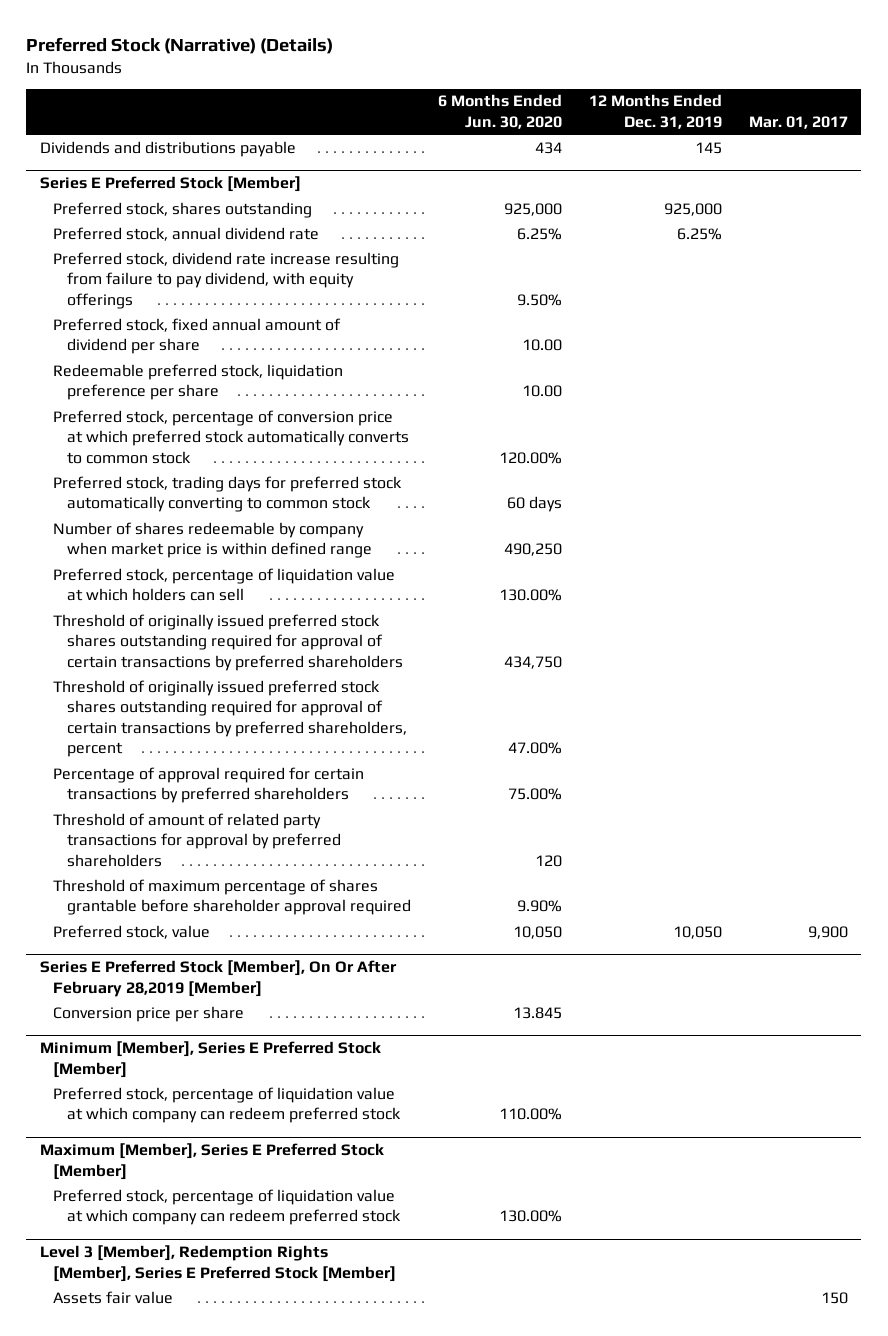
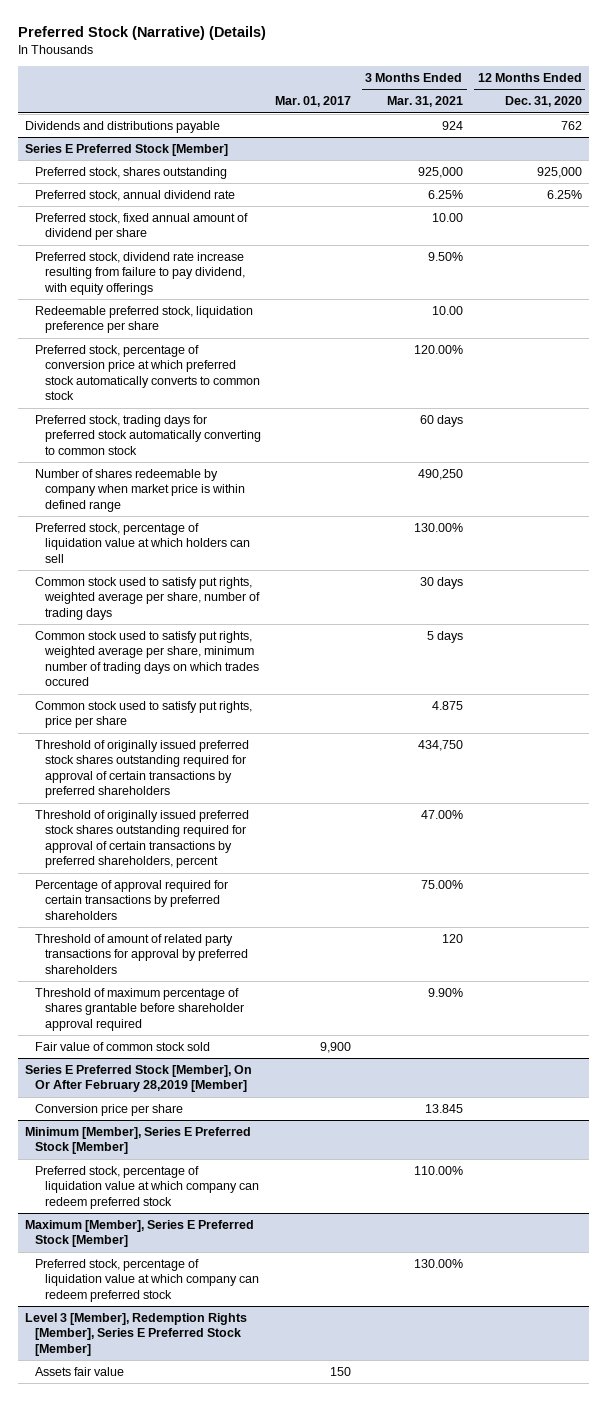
- | 6 Months Ended Jun. 30, 2020 | 12 Months Ended Dec. 31, 2019 | Mar. 01, 2017
+ | Mar. 01, 2017 | 3 Months Ended Mar. 31, 2021 | 12 Months Ended Dec. 31, 2020
@ Series E Preferred Stock [Member]
moved down: Preferred stock, dividend rate increase resulting from failure to pay dividend, with equity offerings | | 9.50% |
+ Common stock used to satisfy put rights, weighted average per share, number of trading days | | 30 days |
+ Common stock used to satisfy put rights, weighted average per share, minimum number of trading days on which trades occured | | 5 days |
+ Common stock used to satisfy put rights, price per share | | 4.875 |
- Preferred stock, value | 10,050 | 10,050 | 9,900
+ Fair value of common stock sold | 9,900 | |

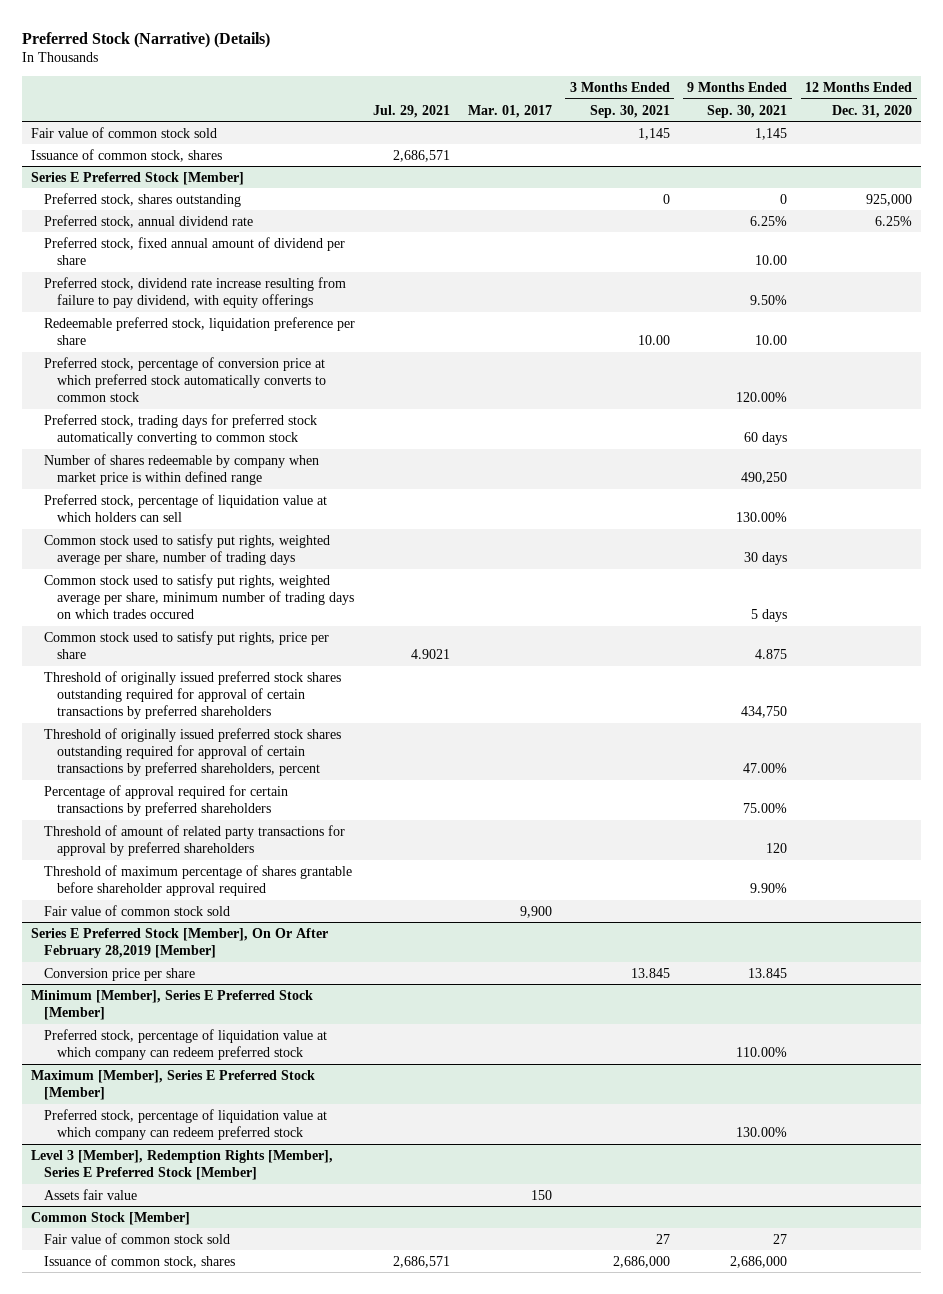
- | Mar. 01, 2017 | 3 Months Ended Mar. 31, 2021 | 12 Months Ended Dec. 31, 2020
+ | Jul. 29, 2021 | Mar. 01, 2017 | 3 Months Ended Sep. 30, 2021 | 9 Months Ended Sep. 30, 2021 | 12 Months Ended Dec. 31, 2020
- Dividends and distributions payable | | 924 | 762
+ Fair value of common stock sold | | | 1,145 | 1,145 |
+ Issuance of common stock, shares | 2,686,571 | | | |
+ Common Stock [Member]
+ Fair value of common stock sold | | | 27 | 27 |
+ Issuance of common stock, shares | 2,686,571 | | 2,686,000 | 2,686,000 |

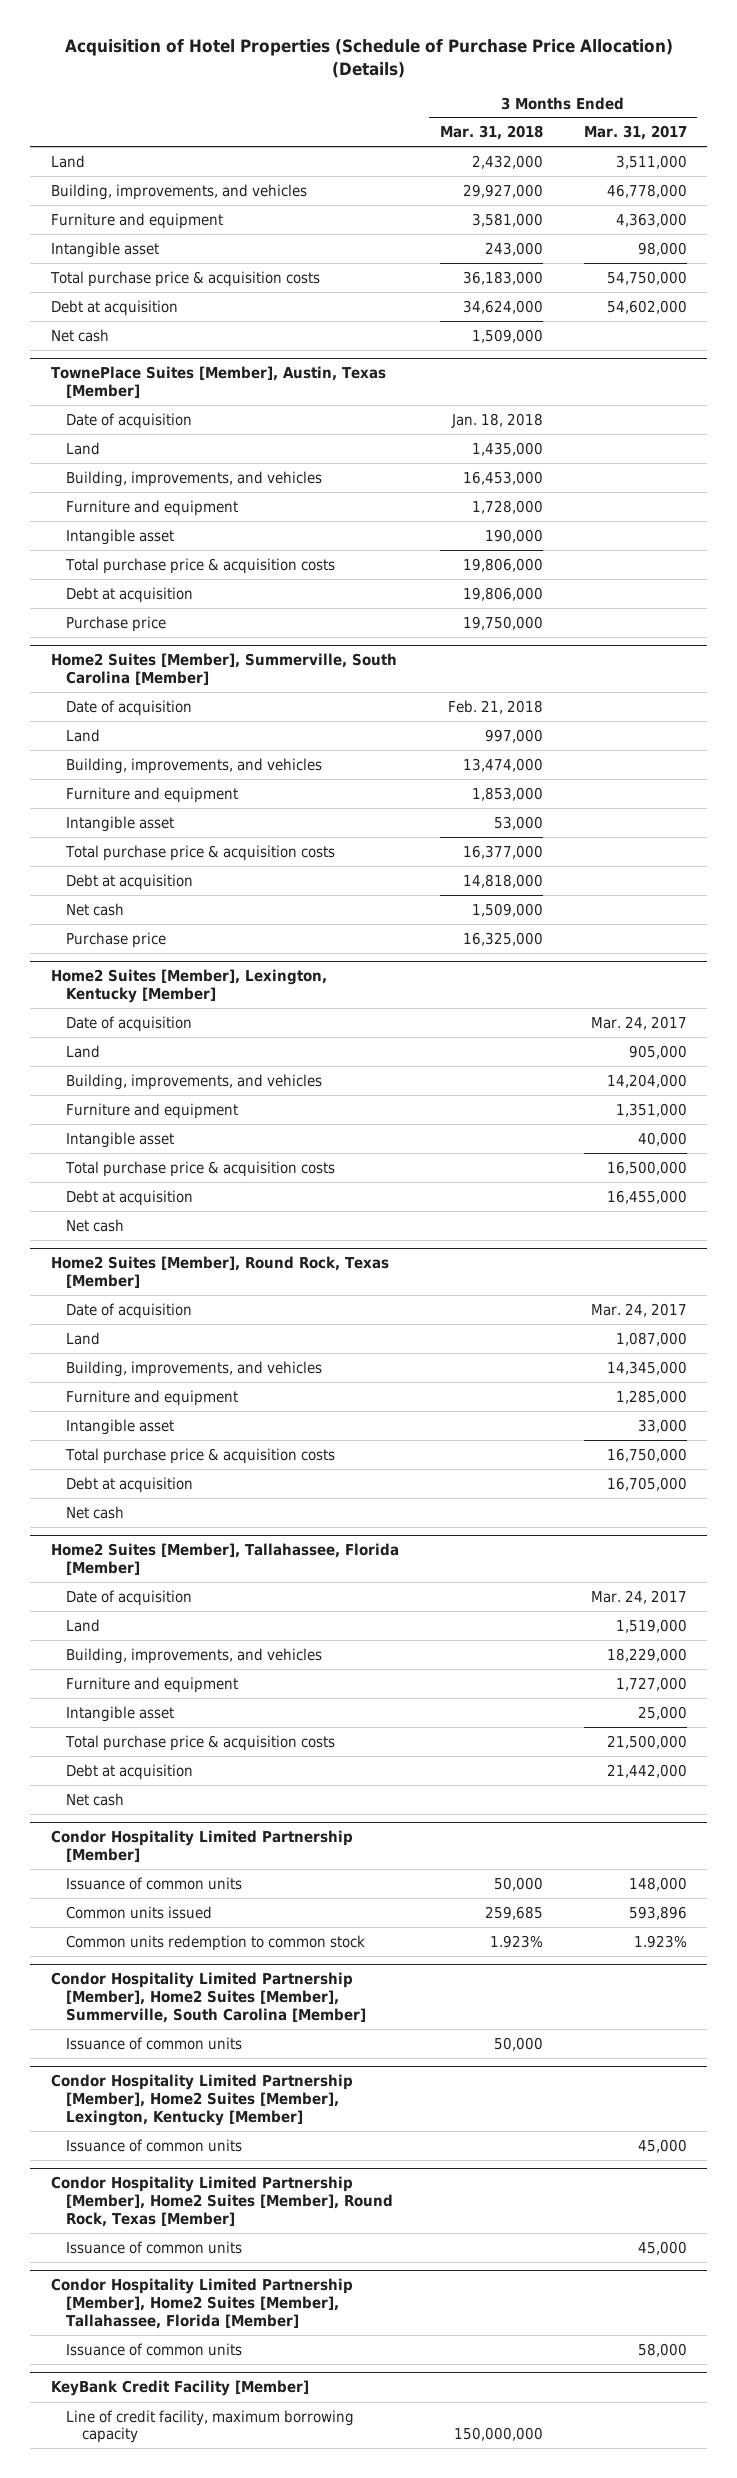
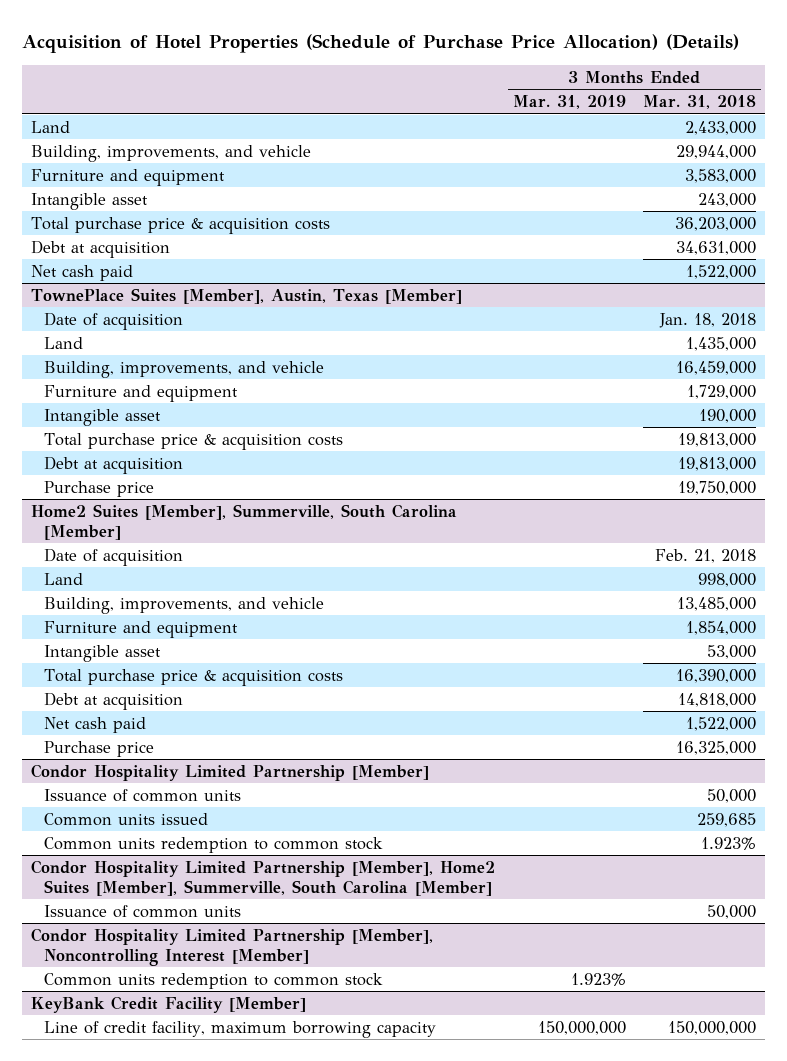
- | 3 Months Ended Mar. 31, 2018 | 3 Months Ended Mar. 31, 2017
+ | 3 Months Ended Mar. 31, 2019 | 3 Months Ended Mar. 31, 2018
- Land | 2,432,000 | 3,511,000
- Building, improvements, and vehicles | 29,927,000 | 46,778,000
- Furniture and equipment | 3,581,000 | 4,363,000
+ Land | | 2,433,000
+ Building, improvements, and vehicle | | 29,944,000
+ Furniture and equipment | | 3,583,000
- Total purchase price & acquisition costs | 36,183,000 | 54,750,000
- Debt at acquisition | 34,624,000 | 54,602,000
- Net cash | 1,509,000 |
+ Total purchase price & acquisition costs | | 36,203,000
+ Debt at acquisition | | 34,631,000
+ Net cash paid | | 1,522,000
@ TownePlace Suites [Member], Austin, Texas [Member]
- Building, improvements, and vehicles | 16,453,000 |
- Furniture and equipment | 1,728,000 |
+ Building, improvements, and vehicle | | 16,459,000
+ Furniture and equipment | | 1,729,000
- Total purchase price & acquisition costs | 19,806,000 |
- Debt at acquisition | 19,806,000 |
+ Total purchase price & acquisition costs | | 19,813,000
+ Debt at acquisition | | 19,813,000
@ Home2 Suites [Member], Summerville, South Carolina [Member]
- Land | 997,000 |
- Building, improvements, and vehicles | 13,474,000 |
- Furniture and equipment | 1,853,000 |
+ Land | | 998,000
+ Building, improvements, and vehicle | | 13,485,000
+ Furniture and equipment | | 1,854,000
- Total purchase price & acquisition costs | 16,377,000 |
+ Total purchase price & acquisition costs | | 16,390,000
- Net cash | 1,509,000 |
+ Net cash paid | | 1,522,000
- Home2 Suites [Member], Lexington, Kentucky [Member]
- Date of acquisition | | Mar. 24, 2017
- Land | | 905,000
- Building, improvements, and vehicles | | 14,204,000
- Furniture and equipment | | 1,351,000
- Intangible asset | | 40,000
- Total purchase price & acquisition costs | | 16,500,000
- Debt at acquisition | | 16,455,000
- Net cash
- Home2 Suites [Member], Round Rock, Texas [Member]
- Date of acquisition | | Mar. 24, 2017
- Land | | 1,087,000
- Building, improvements, and vehicles | | 14,345,000
- Furniture and equipment | | 1,285,000
- Intangible asset | | 33,000
- Total purchase price & acquisition costs | | 16,750,000
- Debt at acquisition | | 16,705,000
- Net cash
- Home2 Suites [Member], Tallahassee, Florida [Member]
- Date of acquisition | | Mar. 24, 2017
- Land | | 1,519,000
- Building, improvements, and vehicles | | 18,229,000
- Furniture and equipment | | 1,727,000
- Intangible asset | | 25,000
- Total purchase price & acquisition costs | | 21,500,000
- Debt at acquisition | | 21,442,000
- Net cash
- Condor Hospitality Limited Partnership [Member], Home2 Suites [Member], Lexington, Kentucky [Member]
- Issuance of common units | | 45,000
- Condor Hospitality Limited Partnership [Member], Home2 Suites [Member], Round Rock, Texas [Member]
- Issuance of common units | | 45,000
- Condor Hospitality Limited Partnership [Member], Home2 Suites [Member], Tallahassee, Florida [Member]
- Issuance of common units | | 58,000
+ Condor Hospitality Limited Partnership [Member], Noncontrolling Interest [Member]
+ Common units redemption to common stock | 1.923% |

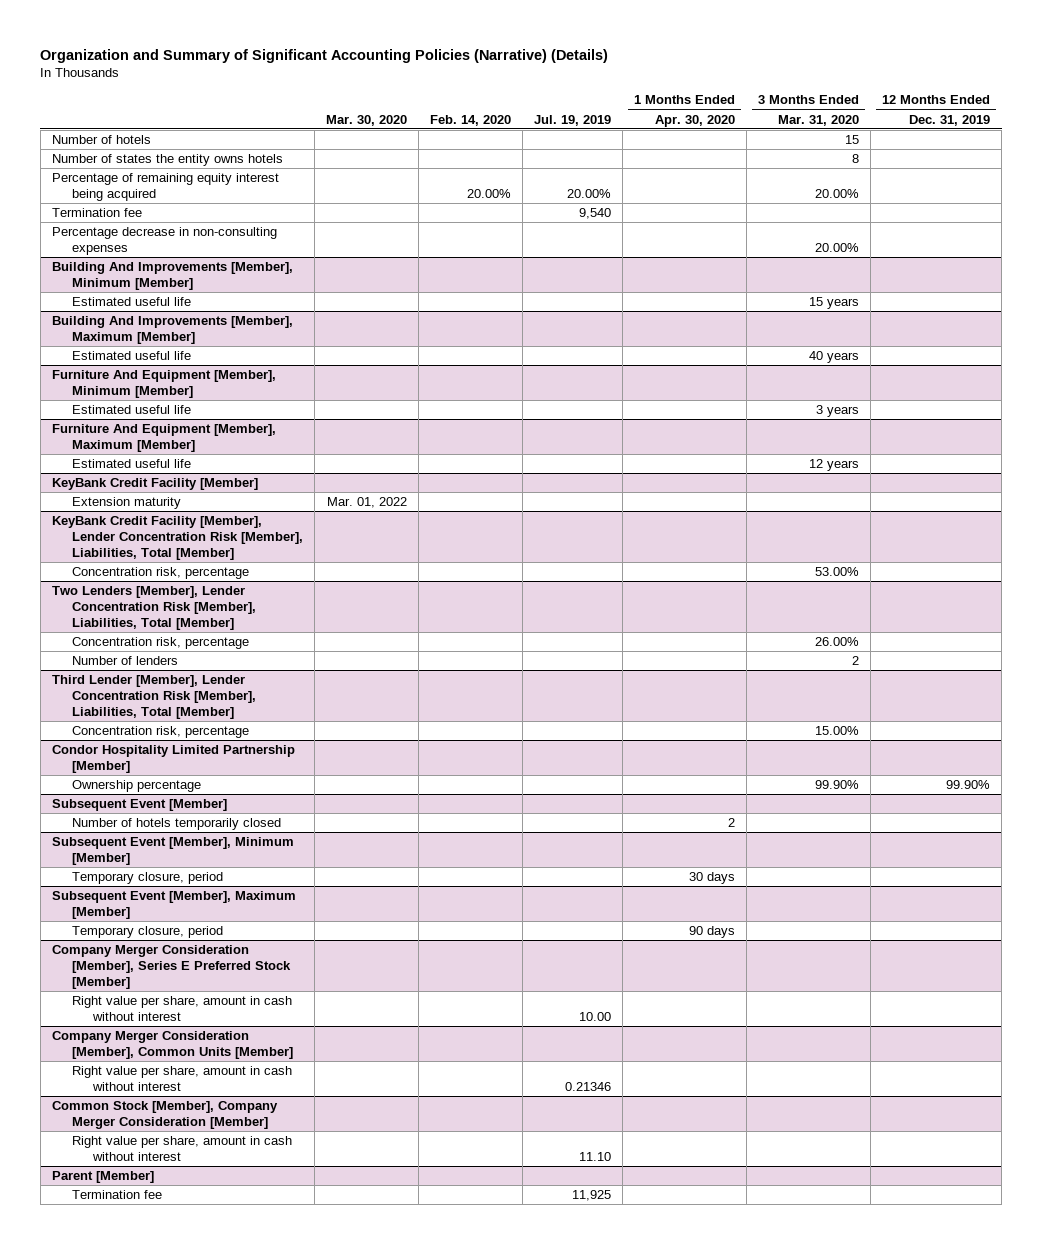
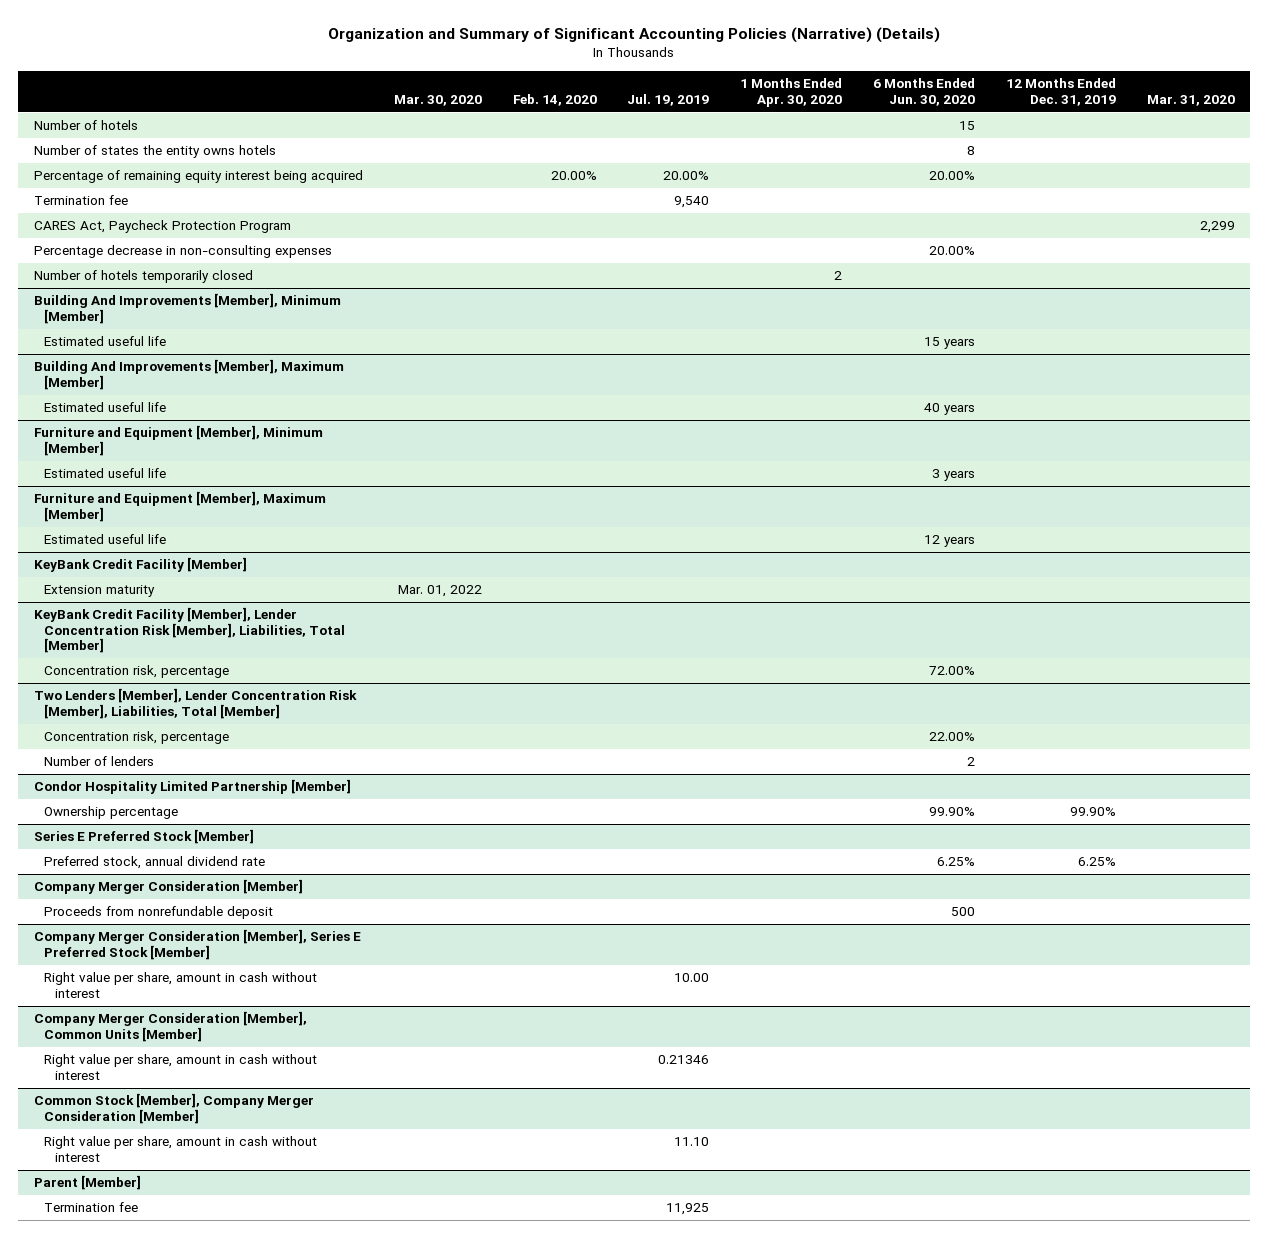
- | Mar. 30, 2020 | Feb. 14, 2020 | Jul. 19, 2019 | 1 Months Ended Apr. 30, 2020 | 3 Months Ended Mar. 31, 2020 | 12 Months Ended Dec. 31, 2019
+ | Mar. 30, 2020 | Feb. 14, 2020 | Jul. 19, 2019 | 1 Months Ended Apr. 30, 2020 | 6 Months Ended Jun. 30, 2020 | 12 Months Ended Dec. 31, 2019 | Mar. 31, 2020
+ CARES Act, Paycheck Protection Program | | | | | | | 2,299
+ Number of hotels temporarily closed | | | | 2 | | |
- Furniture And Equipment [Member], Minimum [Member]
+ Furniture and Equipment [Member], Minimum [Member]
- Furniture And Equipment [Member], Maximum [Member]
+ Furniture and Equipment [Member], Maximum [Member]
- Third Lender [Member], Lender Concentration Risk [Member], Liabilities, Total [Member]
- Concentration risk, percentage | | | | | 15.00% |
- Subsequent Event [Member]
- Number of hotels temporarily closed | | | | 2 | |
- Subsequent Event [Member], Minimum [Member]
- Temporary closure, period | | | | 30 days | |
- Subsequent Event [Member], Maximum [Member]
- Temporary closure, period | | | | 90 days | |
+ Series E Preferred Stock [Member]
+ Preferred stock, annual dividend rate | | | | | 6.25% | 6.25% |
+ Company Merger Consideration [Member]
+ Proceeds from nonrefundable deposit | | | | | 500 | |

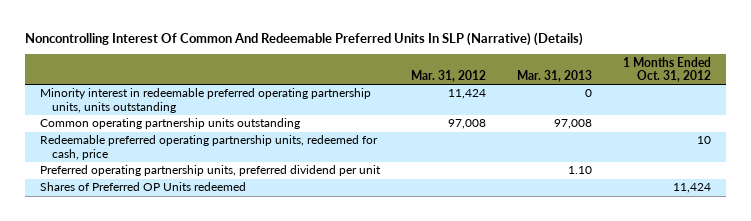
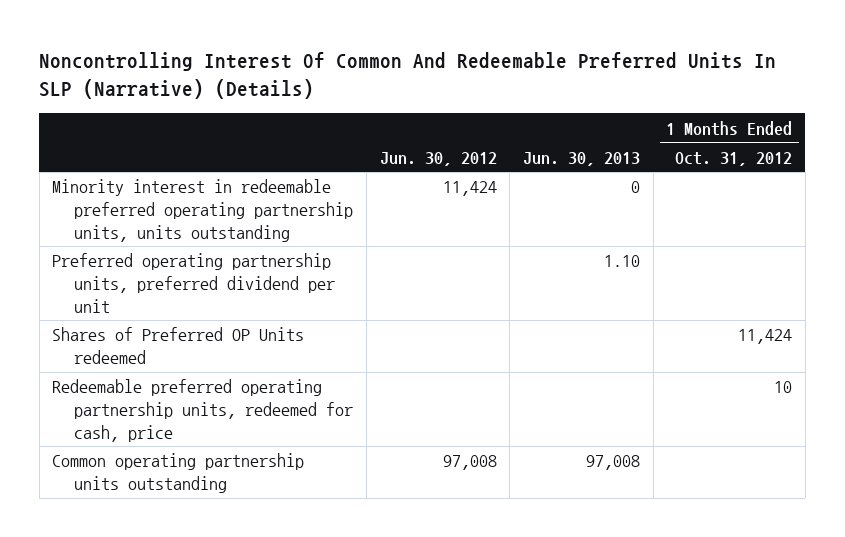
- | Mar. 31, 2012 | Mar. 31, 2013 | 1 Months Ended Oct. 31, 2012
+ | Jun. 30, 2012 | Jun. 30, 2013 | 1 Months Ended Oct. 31, 2012
moved down: Redeemable preferred operating partnership units, redeemed for cash, price | | | 10
moved down: Common operating partnership units outstanding | 97,008 | 97,008 |

